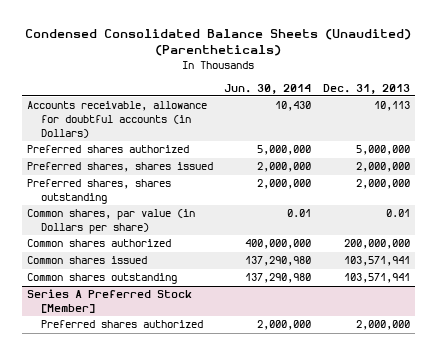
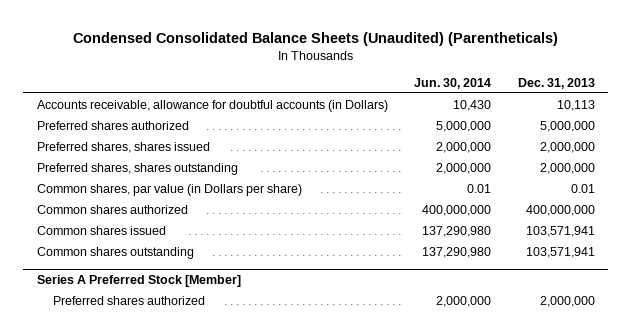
- Common shares authorized | 400,000,000 | 200,000,000
+ Common shares authorized | 400,000,000 | 400,000,000

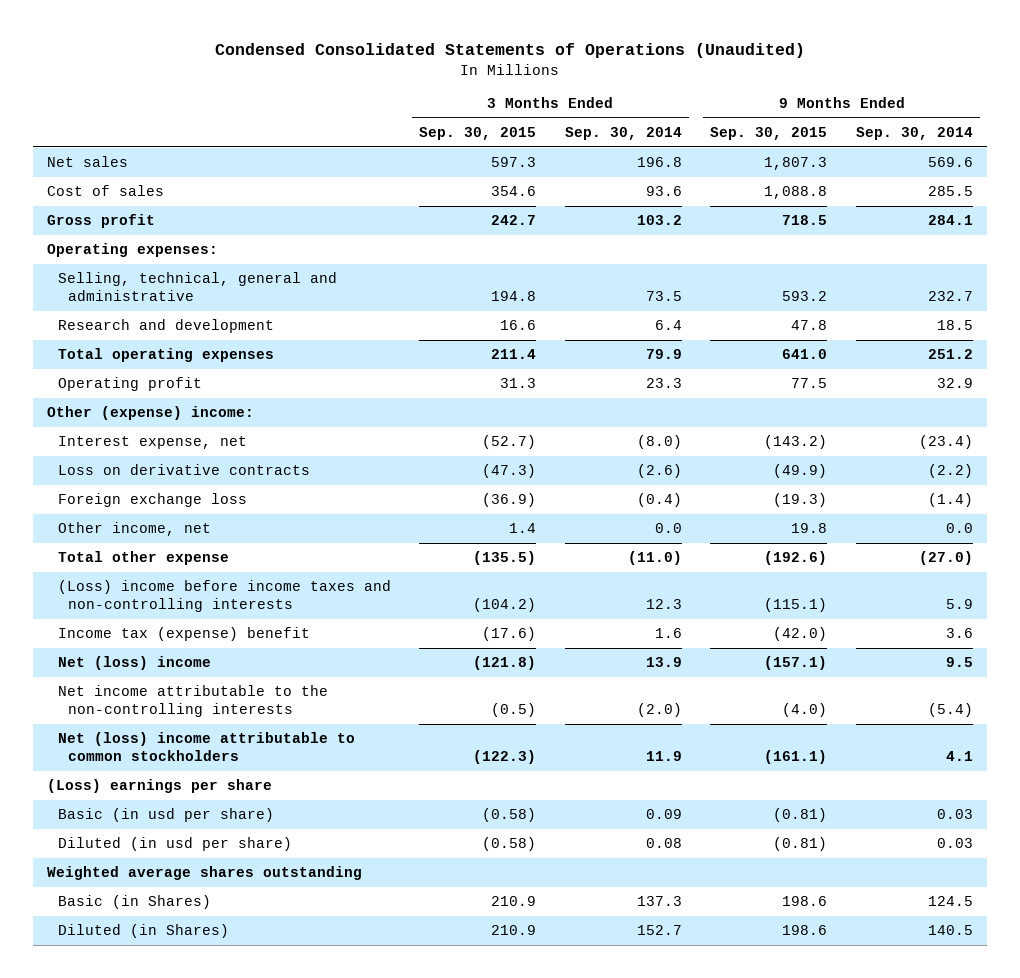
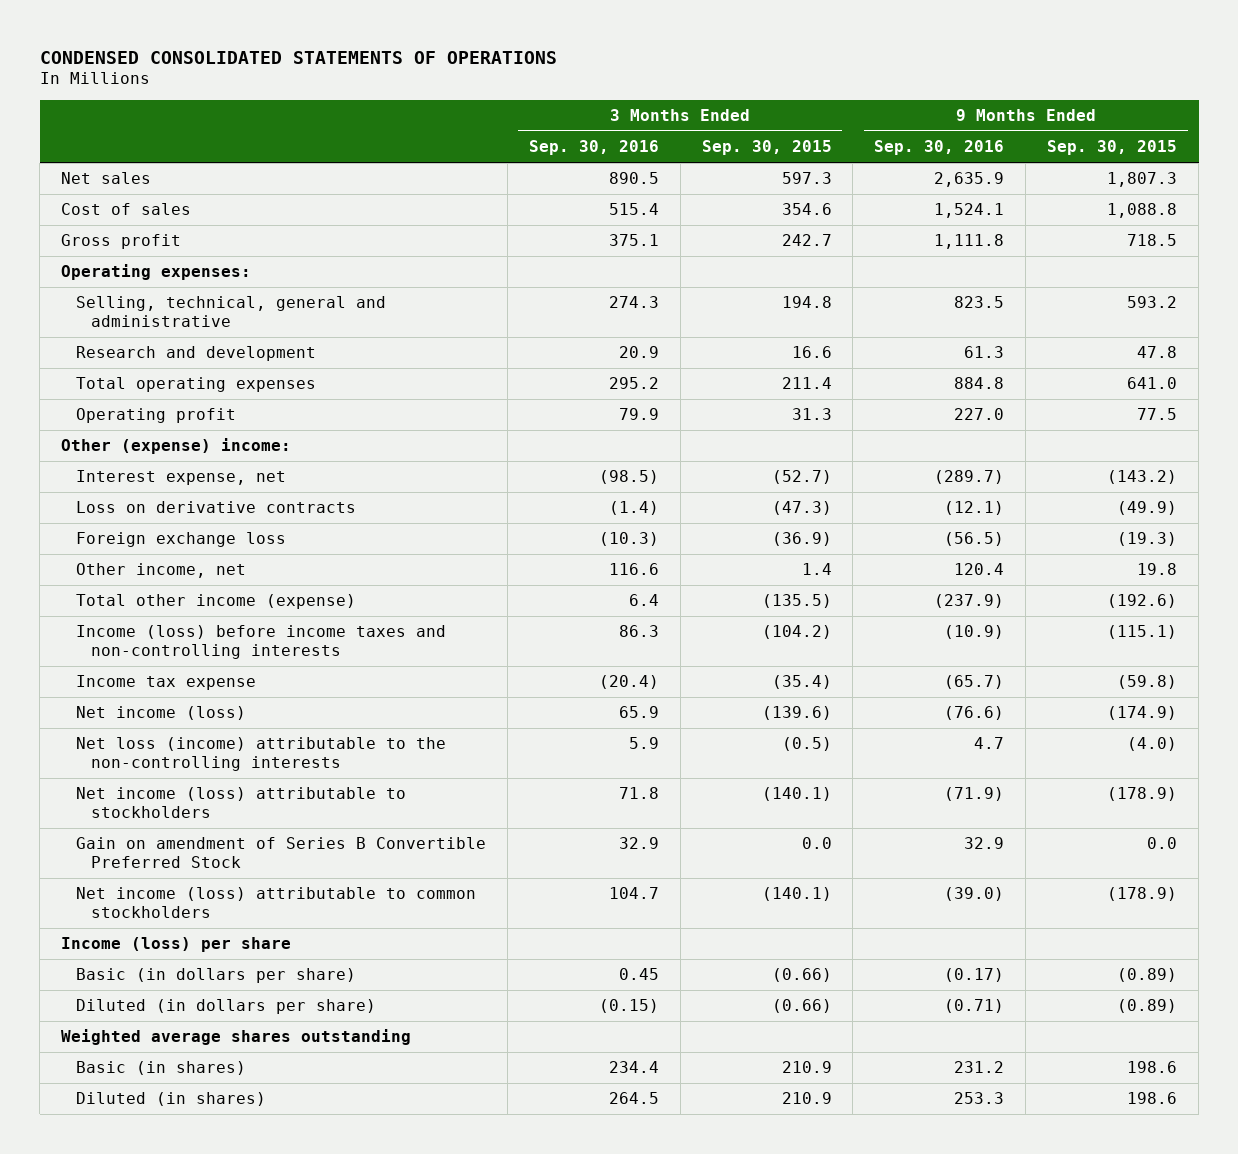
- Condensed Consolidated Statements of Operations (Unaudited)
+ CONDENSED CONSOLIDATED STATEMENTS OF OPERATIONS
- | 3 Months Ended Sep. 30, 2015 | 3 Months Ended Sep. 30, 2014 | 9 Months Ended Sep. 30, 2015 | 9 Months Ended Sep. 30, 2014
+ | 3 Months Ended Sep. 30, 2016 | 3 Months Ended Sep. 30, 2015 | 9 Months Ended Sep. 30, 2016 | 9 Months Ended Sep. 30, 2015
- Total other expense | (135.5) | (11.0) | (192.6) | (27.0)
- (Loss) income before income taxes and non-controlling interests | (104.2) | 12.3 | (115.1) | 5.9
- Income tax (expense) benefit | (17.6) | 1.6 | (42.0) | 3.6
- Net (loss) income | (121.8) | 13.9 | (157.1) | 9.5
- Net income attributable to the non-controlling interests | (0.5) | (2.0) | (4.0) | (5.4)
- Net (loss) income attributable to common stockholders | (122.3) | 11.9 | (161.1) | 4.1
- (Loss) earnings per share
- Basic (in usd per share) | (0.58) | 0.09 | (0.81) | 0.03
- Diluted (in usd per share) | (0.58) | 0.08 | (0.81) | 0.03
+ Total other income (expense) | 6.4 | (135.5) | (237.9) | (192.6)
+ Income (loss) before income taxes and non-controlling interests | 86.3 | (104.2) | (10.9) | (115.1)
+ Income tax expense | (20.4) | (35.4) | (65.7) | (59.8)
+ Net income (loss) | 65.9 | (139.6) | (76.6) | (174.9)
+ Net loss (income) attributable to the non-controlling interests | 5.9 | (0.5) | 4.7 | (4.0)
+ Net income (loss) attributable to stockholders | 71.8 | (140.1) | (71.9) | (178.9)
+ Gain on amendment of Series B Convertible Preferred Stock | 32.9 | 0.0 | 32.9 | 0.0
+ Net income (loss) attributable to common stockholders | 104.7 | (140.1) | (39.0) | (178.9)
+ Income (loss) per share
+ Basic (in dollars per share) | 0.45 | (0.66) | (0.17) | (0.89)
+ Diluted (in dollars per share) | (0.15) | (0.66) | (0.71) | (0.89)
- Basic (in Shares) | 210.9 | 137.3 | 198.6 | 124.5
- Diluted (in Shares) | 210.9 | 152.7 | 198.6 | 140.5
+ Basic (in shares) | 234.4 | 210.9 | 231.2 | 198.6
+ Diluted (in shares) | 264.5 | 210.9 | 253.3 | 198.6

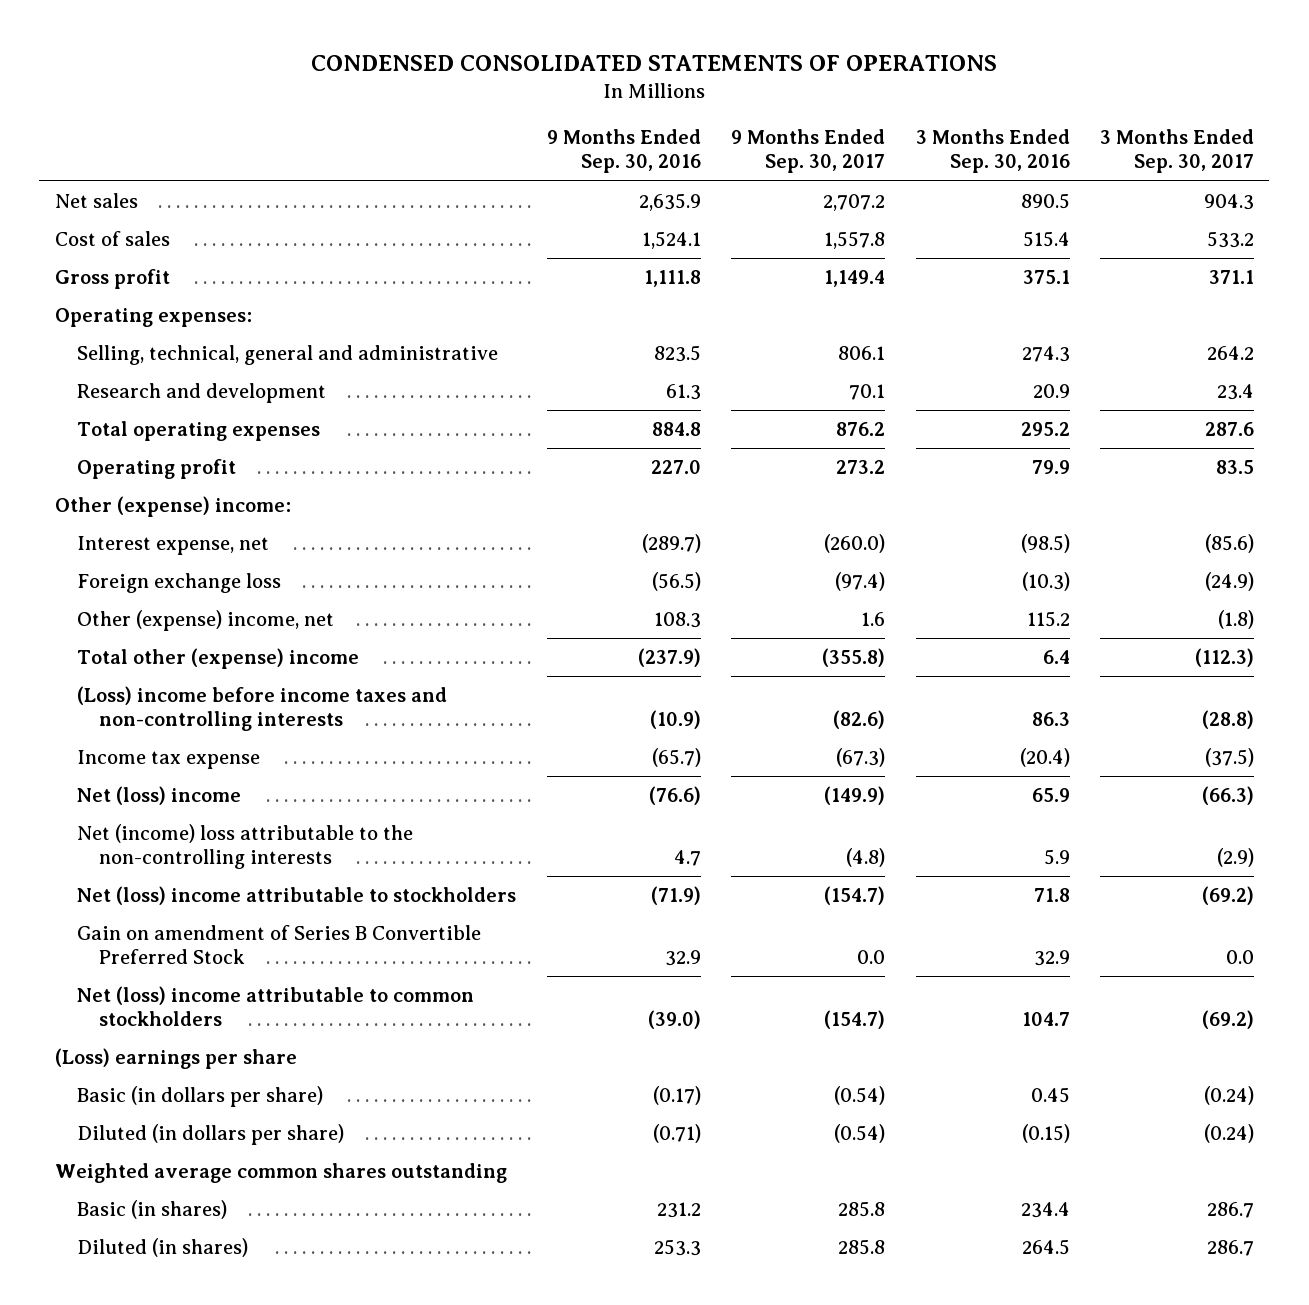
- | 3 Months Ended Sep. 30, 2016 | 3 Months Ended Sep. 30, 2015 | 9 Months Ended Sep. 30, 2016 | 9 Months Ended Sep. 30, 2015
+ | 9 Months Ended Sep. 30, 2016 | 9 Months Ended Sep. 30, 2017 | 3 Months Ended Sep. 30, 2016 | 3 Months Ended Sep. 30, 2017
- Loss on derivative contracts | (1.4) | (47.3) | (12.1) | (49.9)
- Other income, net | 116.6 | 1.4 | 120.4 | 19.8
- Total other income (expense) | 6.4 | (135.5) | (237.9) | (192.6)
- Income (loss) before income taxes and non-controlling interests | 86.3 | (104.2) | (10.9) | (115.1)
+ Other (expense) income, net | 108.3 | 1.6 | 115.2 | (1.8)
+ Total other (expense) income | (237.9) | (355.8) | 6.4 | (112.3)
+ (Loss) income before income taxes and non-controlling interests | (10.9) | (82.6) | 86.3 | (28.8)
- Net income (loss) | 65.9 | (139.6) | (76.6) | (174.9)
- Net loss (income) attributable to the non-controlling interests | 5.9 | (0.5) | 4.7 | (4.0)
- Net income (loss) attributable to stockholders | 71.8 | (140.1) | (71.9) | (178.9)
+ Net (loss) income | (76.6) | (149.9) | 65.9 | (66.3)
+ Net (income) loss attributable to the non-controlling interests | 4.7 | (4.8) | 5.9 | (2.9)
+ Net (loss) income attributable to stockholders | (71.9) | (154.7) | 71.8 | (69.2)
- Net income (loss) attributable to common stockholders | 104.7 | (140.1) | (39.0) | (178.9)
- Income (loss) per share
+ Net (loss) income attributable to common stockholders | (39.0) | (154.7) | 104.7 | (69.2)
+ (Loss) earnings per share
- Weighted average shares outstanding
+ Weighted average common shares outstanding

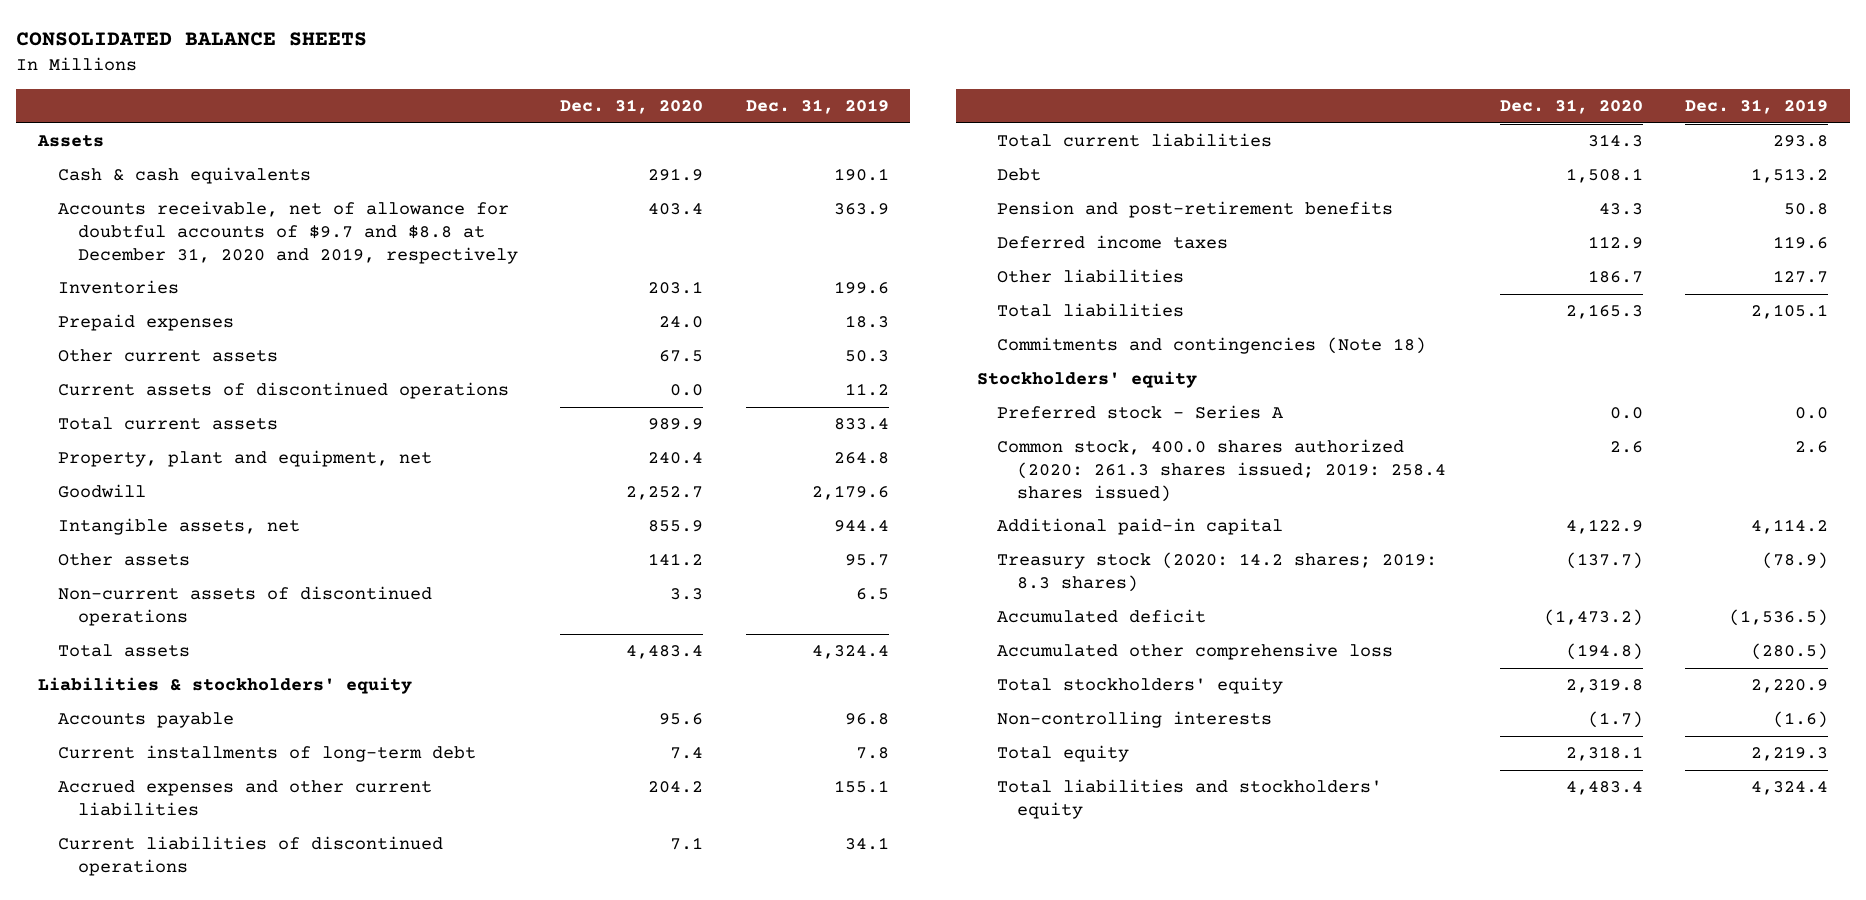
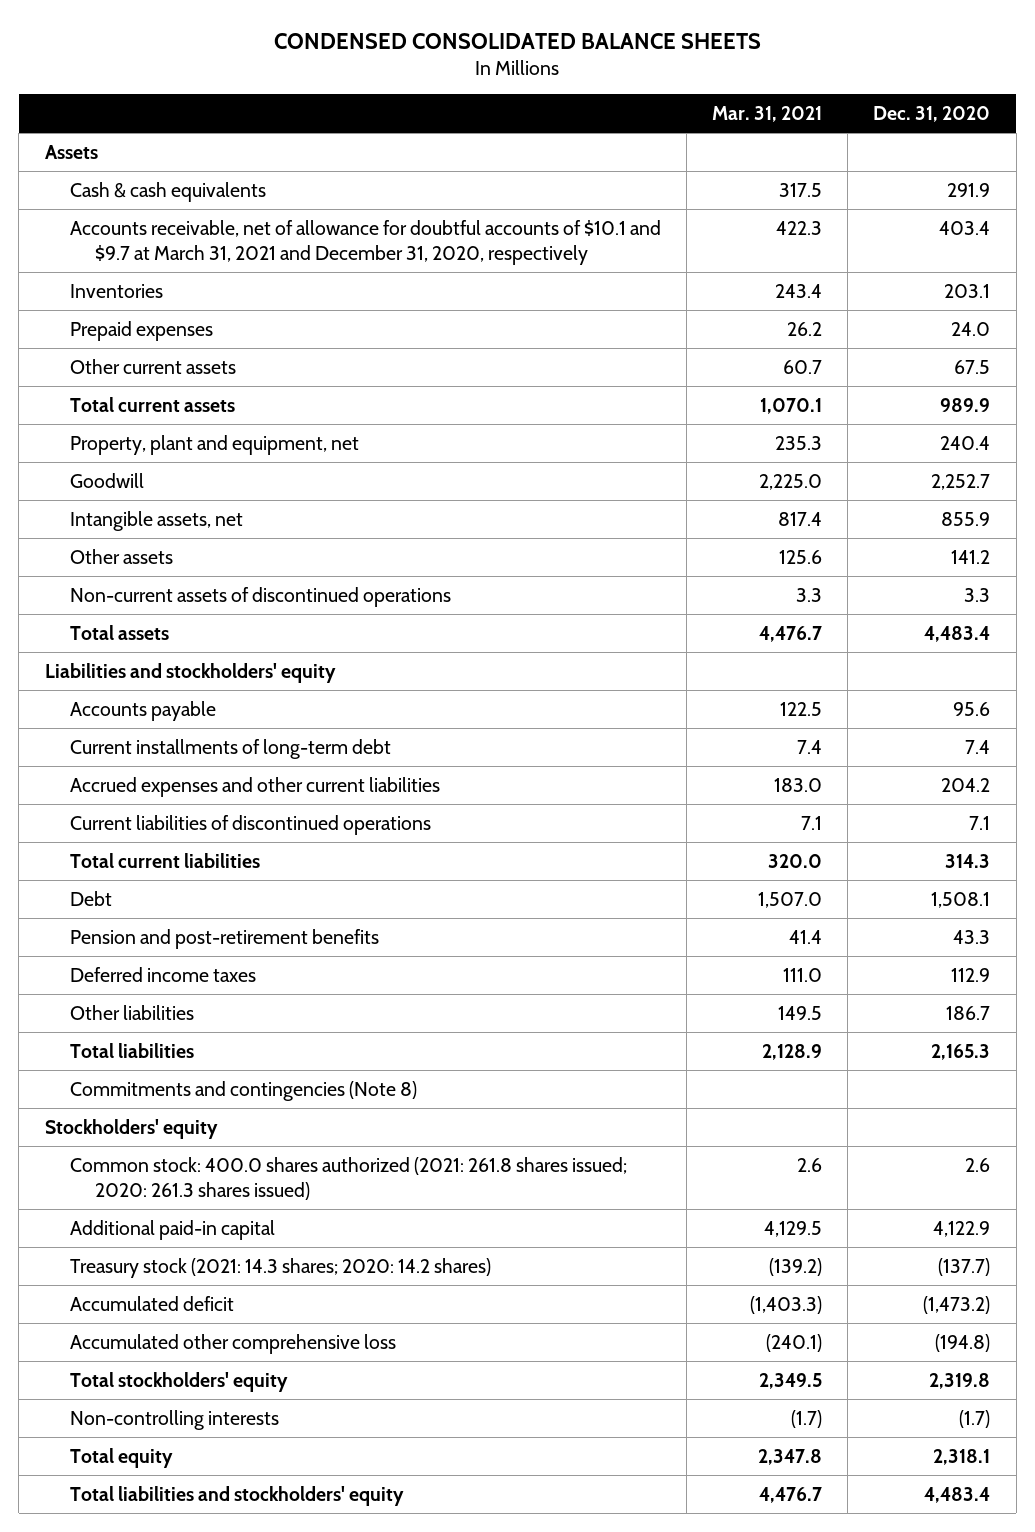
- CONSOLIDATED BALANCE SHEETS
+ CONDENSED CONSOLIDATED BALANCE SHEETS
- | Dec. 31, 2020 | Dec. 31, 2019
+ | Mar. 31, 2021 | Dec. 31, 2020
- Accounts receivable, net of allowance for doubtful accounts of $9.7 and $8.8 at December 31, 2020 and 2019, respectively | 403.4 | 363.9
+ Accounts receivable, net of allowance for doubtful accounts of $10.1 and $9.7 at March 31, 2021 and December 31, 2020, respectively | 422.3 | 403.4
- Current assets of discontinued operations | 0.0 | 11.2
- Liabilities & stockholders' equity
+ Liabilities and stockholders' equity
- Commitments and contingencies (Note 18)
+ Commitments and contingencies (Note 8)
- Preferred stock - Series A | 0.0 | 0.0
- Common stock, 400.0 shares authorized (2020: 261.3 shares issued; 2019: 258.4 shares issued) | 2.6 | 2.6
+ Common stock: 400.0 shares authorized (2021: 261.8 shares issued; 2020: 261.3 shares issued) | 2.6 | 2.6
- Treasury stock (2020: 14.2 shares; 2019: 8.3 shares) | (137.7) | (78.9)
+ Treasury stock (2021: 14.3 shares; 2020: 14.2 shares) | (139.2) | (137.7)

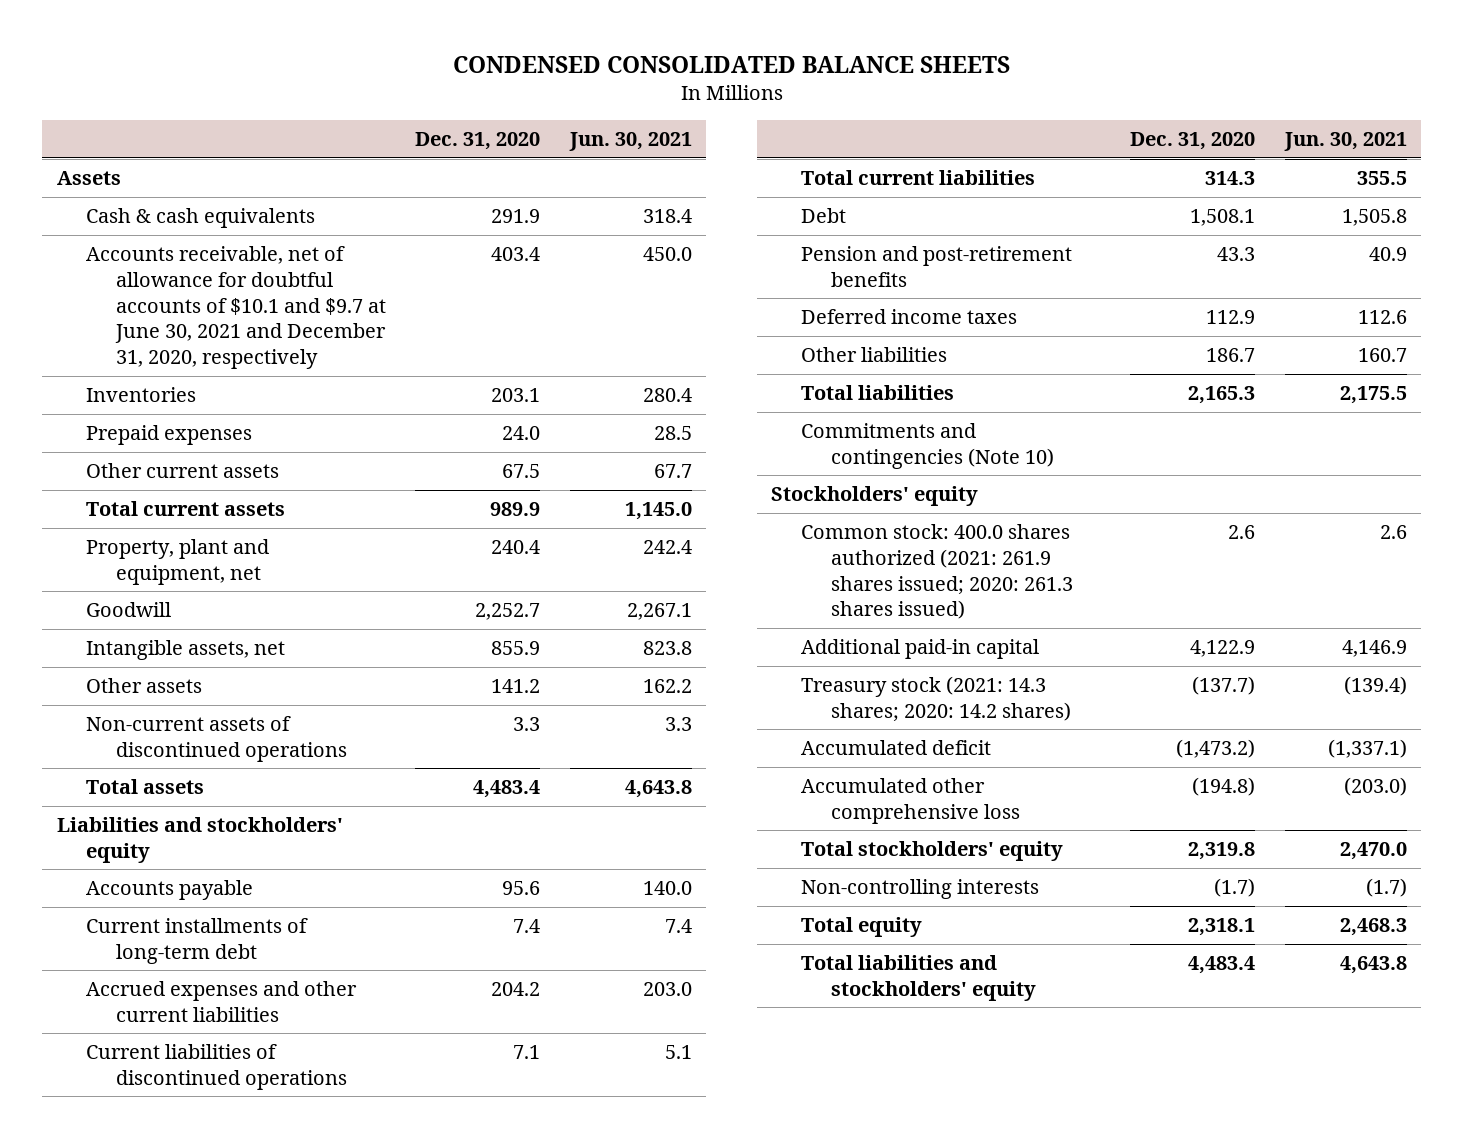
- | Mar. 31, 2021 | Dec. 31, 2020
+ | Dec. 31, 2020 | Jun. 30, 2021
- Accounts receivable, net of allowance for doubtful accounts of $10.1 and $9.7 at March 31, 2021 and December 31, 2020, respectively | 422.3 | 403.4
+ Accounts receivable, net of allowance for doubtful accounts of $10.1 and $9.7 at June 30, 2021 and December 31, 2020, respectively | 403.4 | 450.0
- Commitments and contingencies (Note 8)
+ Commitments and contingencies (Note 10)
- Common stock: 400.0 shares authorized (2021: 261.8 shares issued; 2020: 261.3 shares issued) | 2.6 | 2.6
+ Common stock: 400.0 shares authorized (2021: 261.9 shares issued; 2020: 261.3 shares issued) | 2.6 | 2.6

